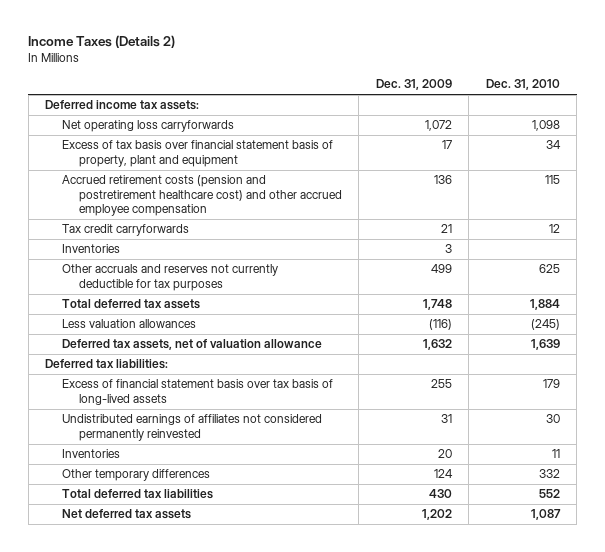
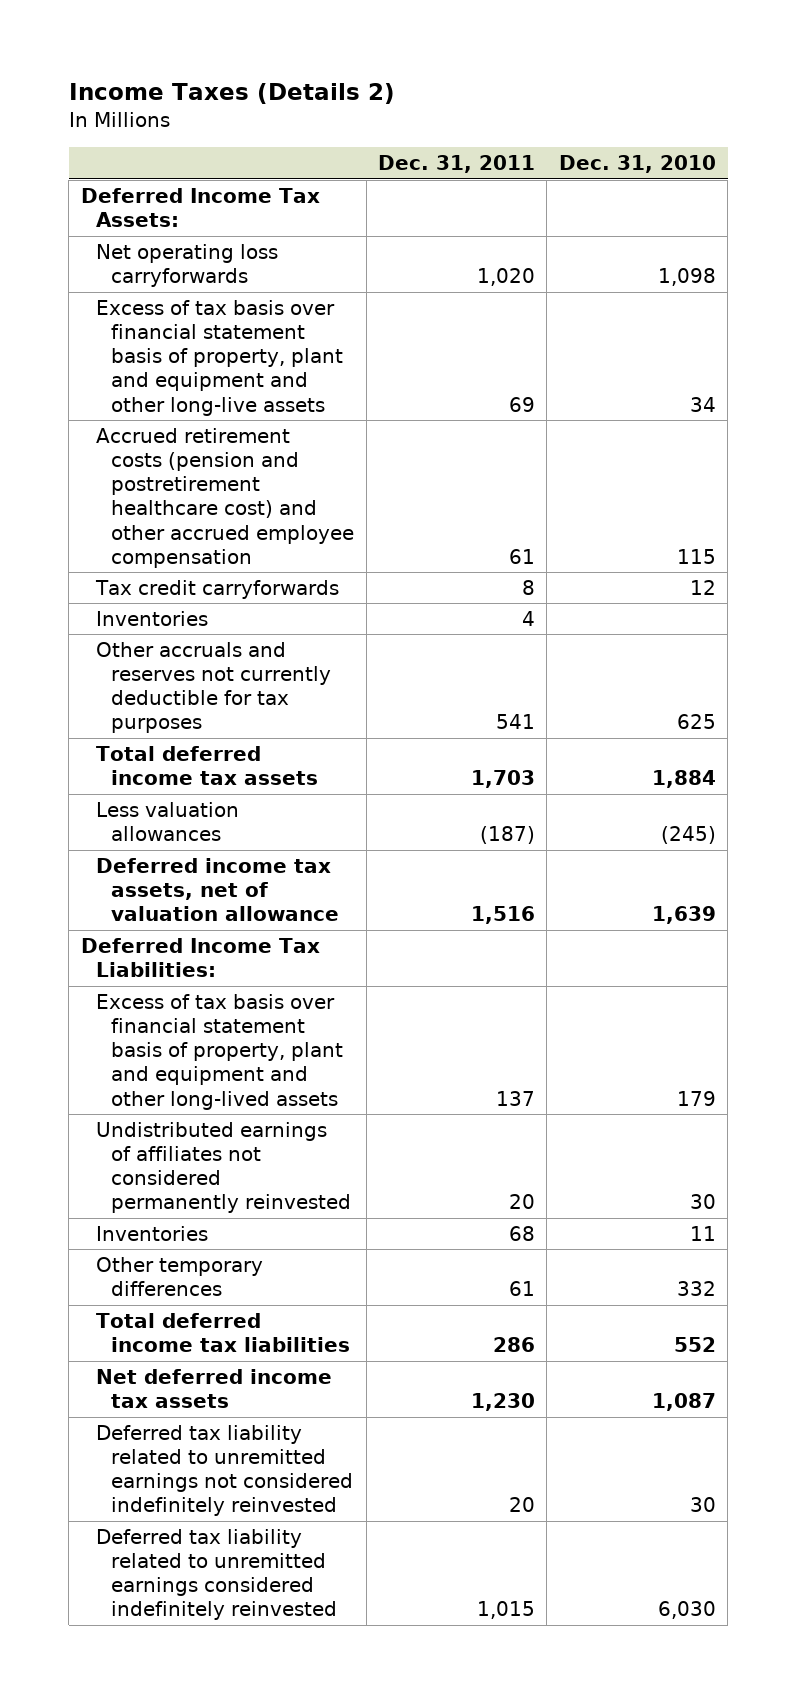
- | Dec. 31, 2009 | Dec. 31, 2010
+ | Dec. 31, 2011 | Dec. 31, 2010
- Deferred income tax assets:
+ Deferred Income Tax Assets:
- Excess of tax basis over financial statement basis of property, plant and equipment | 17 | 34
+ Excess of tax basis over financial statement basis of property, plant and equipment and other long-live assets | 69 | 34
- Total deferred tax assets | 1,748 | 1,884
+ Total deferred income tax assets | 1,703 | 1,884
- Deferred tax assets, net of valuation allowance | 1,632 | 1,639
- Deferred tax liabilities:
- Excess of financial statement basis over tax basis of long-lived assets | 255 | 179
+ Deferred income tax assets, net of valuation allowance | 1,516 | 1,639
+ Deferred Income Tax Liabilities:
+ Excess of tax basis over financial statement basis of property, plant and equipment and other long-lived assets | 137 | 179
- Total deferred tax liabilities | 430 | 552
- Net deferred tax assets | 1,202 | 1,087
+ Total deferred income tax liabilities | 286 | 552
+ Net deferred income tax assets | 1,230 | 1,087
+ Deferred tax liability related to unremitted earnings not considered indefinitely reinvested | 20 | 30
+ Deferred tax liability related to unremitted earnings considered indefinitely reinvested | 1,015 | 6,030

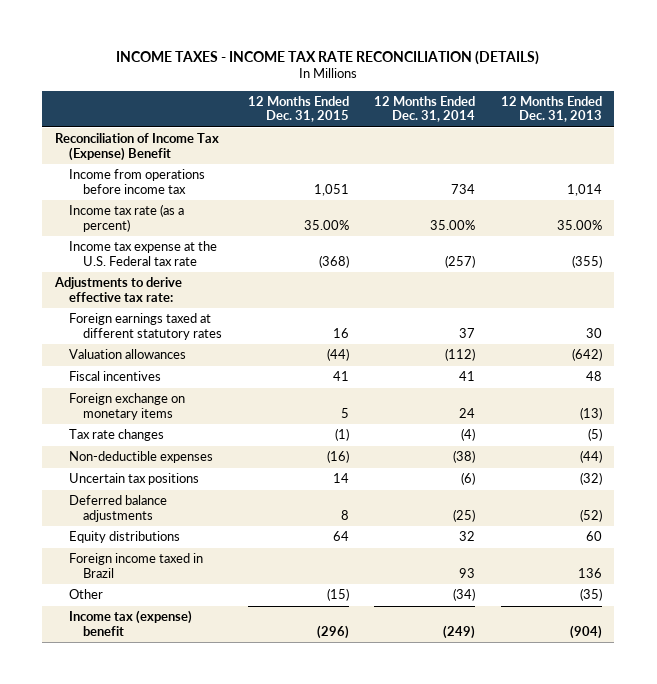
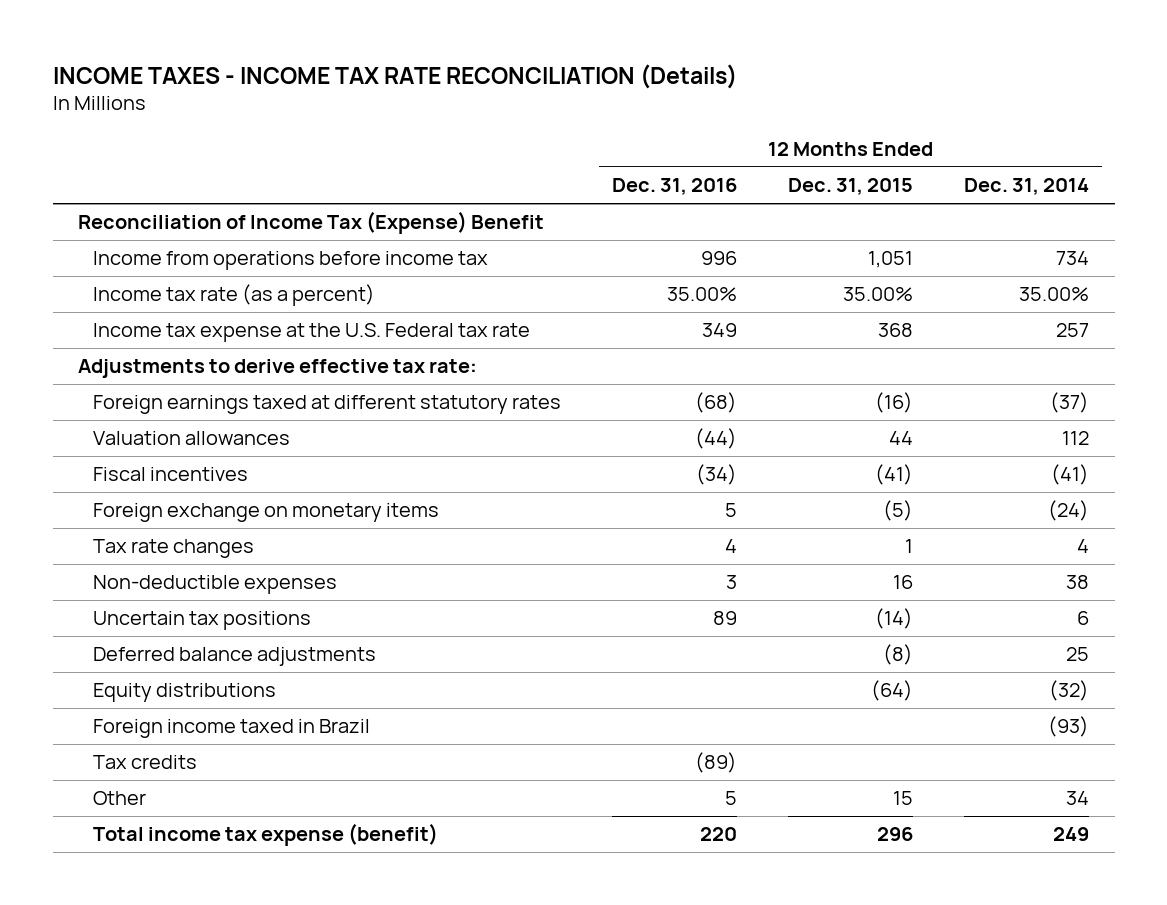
- INCOME TAXES - INCOME TAX RATE RECONCILIATION (DETAILS)
+ INCOME TAXES - INCOME TAX RATE RECONCILIATION (Details)
- | 12 Months Ended Dec. 31, 2015 | 12 Months Ended Dec. 31, 2014 | 12 Months Ended Dec. 31, 2013
+ | 12 Months Ended Dec. 31, 2016 | 12 Months Ended Dec. 31, 2015 | 12 Months Ended Dec. 31, 2014
- Income tax expense at the U.S. Federal tax rate | (368) | (257) | (355)
+ Income tax expense at the U.S. Federal tax rate | 349 | 368 | 257
- Foreign earnings taxed at different statutory rates | 16 | 37 | 30
- Valuation allowances | (44) | (112) | (642)
- Fiscal incentives | 41 | 41 | 48
- Foreign exchange on monetary items | 5 | 24 | (13)
- Tax rate changes | (1) | (4) | (5)
- Non-deductible expenses | (16) | (38) | (44)
- Uncertain tax positions | 14 | (6) | (32)
- Deferred balance adjustments | 8 | (25) | (52)
- Equity distributions | 64 | 32 | 60
- Foreign income taxed in Brazil | | 93 | 136
- Other | (15) | (34) | (35)
- Income tax (expense) benefit | (296) | (249) | (904)
+ Foreign earnings taxed at different statutory rates | (68) | (16) | (37)
+ Valuation allowances | (44) | 44 | 112
+ Fiscal incentives | (34) | (41) | (41)
+ Foreign exchange on monetary items | 5 | (5) | (24)
+ Tax rate changes | 4 | 1 | 4
+ Non-deductible expenses | 3 | 16 | 38
+ Uncertain tax positions | 89 | (14) | 6
+ Deferred balance adjustments | | (8) | 25
+ Equity distributions | | (64) | (32)
+ Foreign income taxed in Brazil | | | (93)
+ Tax credits | (89) | |
+ Other | 5 | 15 | 34
+ Total income tax expense (benefit) | 220 | 296 | 249

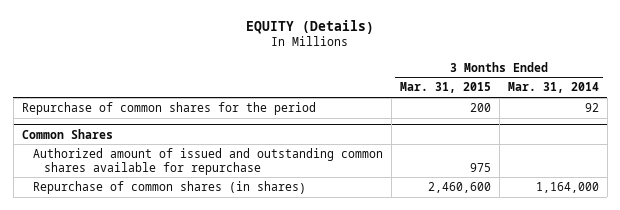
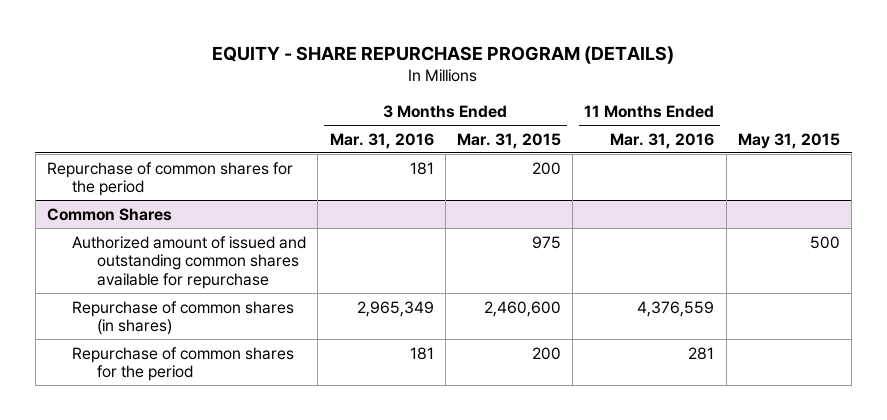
- EQUITY (Details)
+ EQUITY - SHARE REPURCHASE PROGRAM (DETAILS)
- | 3 Months Ended Mar. 31, 2015 | 3 Months Ended Mar. 31, 2014
+ | 3 Months Ended Mar. 31, 2016 | 3 Months Ended Mar. 31, 2015 | 11 Months Ended Mar. 31, 2016 | May 31, 2015
@ Common Shares
+ Repurchase of common shares for the period | 181 | 200 | 281 |

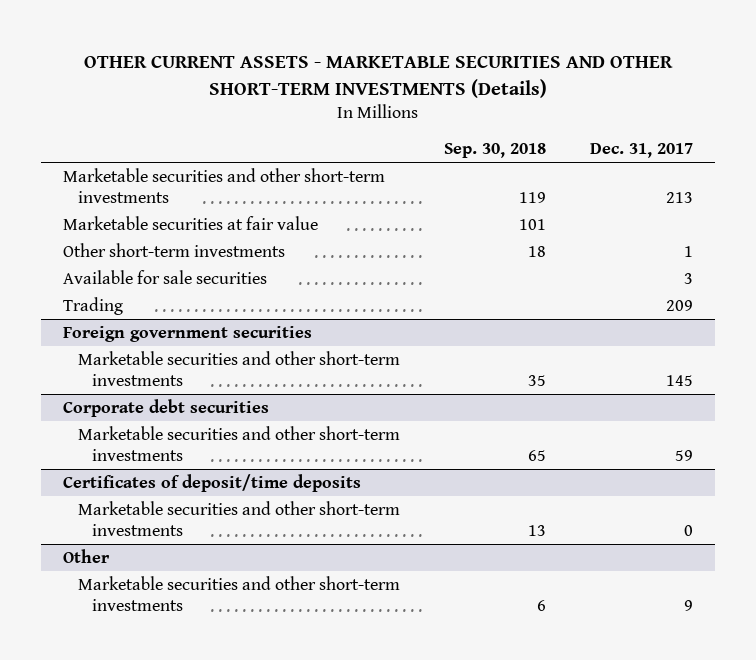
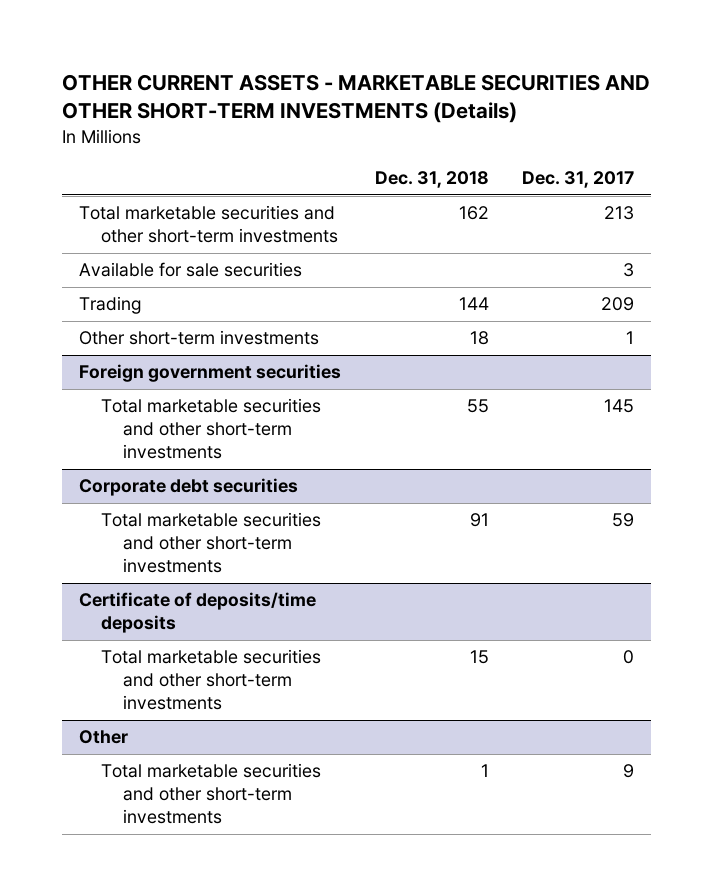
- | Sep. 30, 2018 | Dec. 31, 2017
+ | Dec. 31, 2018 | Dec. 31, 2017
- Marketable securities and other short-term investments | 119 | 213
- Marketable securities at fair value | 101 |
+ Total marketable securities and other short-term investments | 162 | 213
moved down: Other short-term investments | 18 | 1
@ Foreign government securities
- Marketable securities and other short-term investments | 35 | 145
+ Total marketable securities and other short-term investments | 55 | 145
@ Corporate debt securities
- Marketable securities and other short-term investments | 65 | 59
- Certificates of deposit/time deposits
- Marketable securities and other short-term investments | 13 | 0
@ Corporate debt securities
+ Total marketable securities and other short-term investments | 91 | 59
+ Certificate of deposits/time deposits
+ Total marketable securities and other short-term investments | 15 | 0
@ Other
- Marketable securities and other short-term investments | 6 | 9
+ Total marketable securities and other short-term investments | 1 | 9

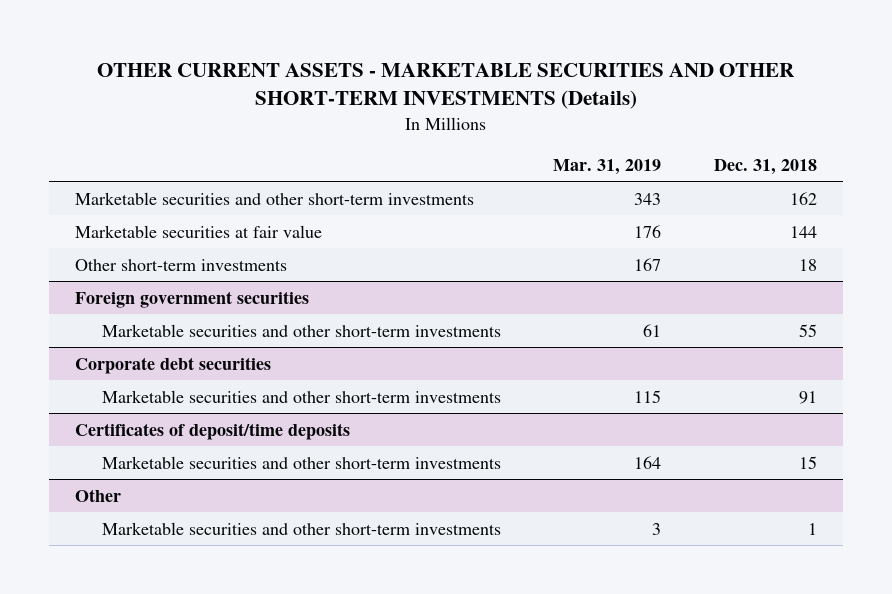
- | Dec. 31, 2018 | Dec. 31, 2017
+ | Mar. 31, 2019 | Dec. 31, 2018
- Total marketable securities and other short-term investments | 162 | 213
- Available for sale securities | | 3
- Trading | 144 | 209
+ Marketable securities and other short-term investments | 343 | 162
+ Marketable securities at fair value | 176 | 144
@ Foreign government securities
- Total marketable securities and other short-term investments | 55 | 145
+ Marketable securities and other short-term investments | 61 | 55
@ Corporate debt securities
- Total marketable securities and other short-term investments | 91 | 59
- Certificate of deposits/time deposits
- Total marketable securities and other short-term investments | 15 | 0
@ Corporate debt securities
+ Marketable securities and other short-term investments | 115 | 91
+ Certificates of deposit/time deposits
+ Marketable securities and other short-term investments | 164 | 15
@ Other
- Total marketable securities and other short-term investments | 1 | 9
+ Marketable securities and other short-term investments | 3 | 1

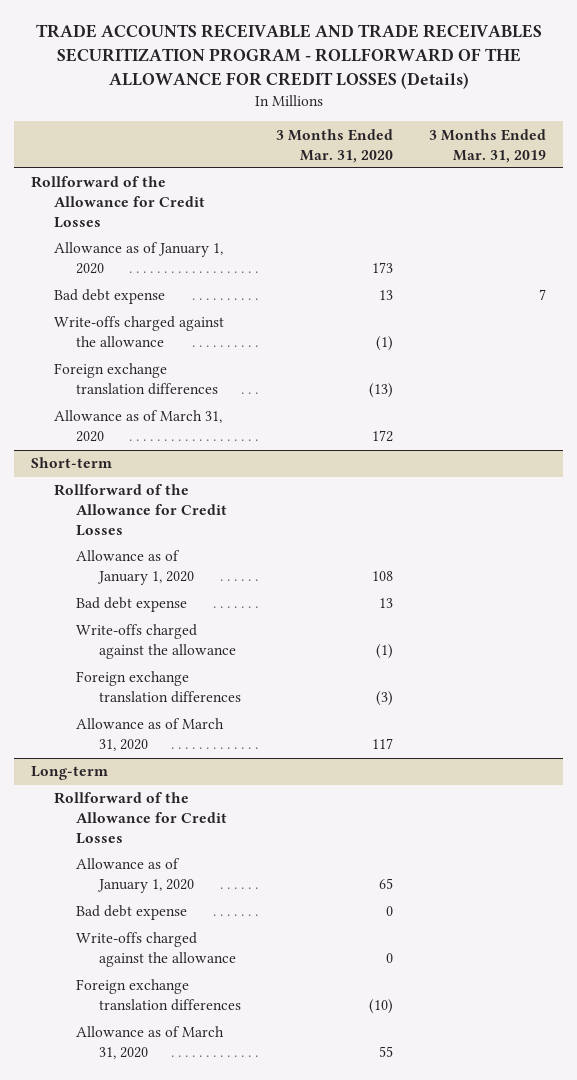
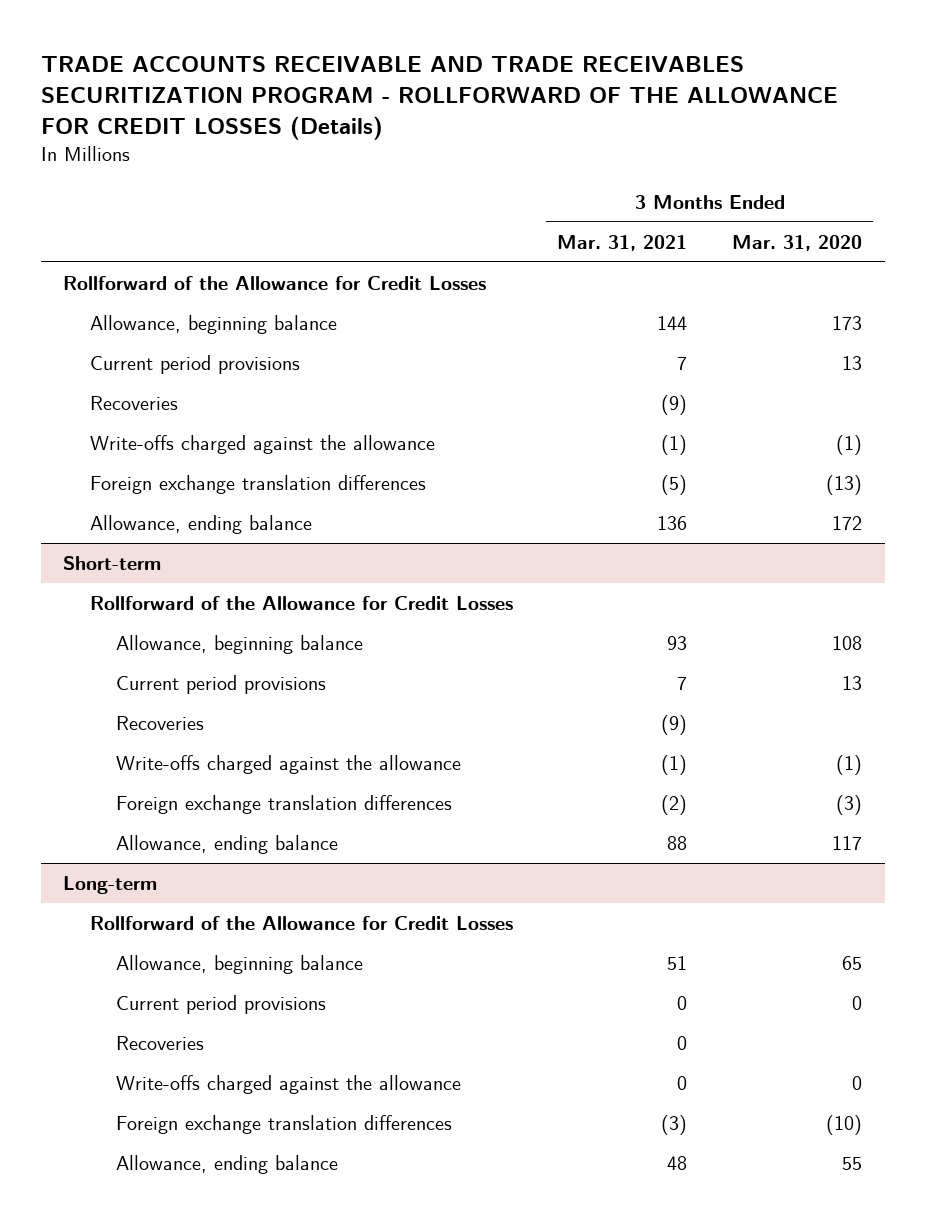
- | 3 Months Ended Mar. 31, 2020 | 3 Months Ended Mar. 31, 2019
+ | 3 Months Ended Mar. 31, 2021 | 3 Months Ended Mar. 31, 2020
- Allowance as of January 1, 2020 | 173 |
- Bad debt expense | 13 | 7
+ Allowance, beginning balance | 144 | 173
+ Current period provisions | 7 | 13
+ Recoveries | (9) |
- Allowance as of March 31, 2020 | 172 |
+ Allowance, ending balance | 136 | 172
@ Short-term
- Allowance as of January 1, 2020 | 108 |
- Bad debt expense | 13 |
+ Allowance, beginning balance | 93 | 108
+ Current period provisions | 7 | 13
+ Recoveries | (9) |
- Allowance as of March 31, 2020 | 117 |
+ Allowance, ending balance | 88 | 117
@ Long-term
- Allowance as of January 1, 2020 | 65 |
- Bad debt expense | 0 |
+ Allowance, beginning balance | 51 | 65
+ Current period provisions | 0 | 0
+ Recoveries | 0 |
- Allowance as of March 31, 2020 | 55 |
+ Allowance, ending balance | 48 | 55

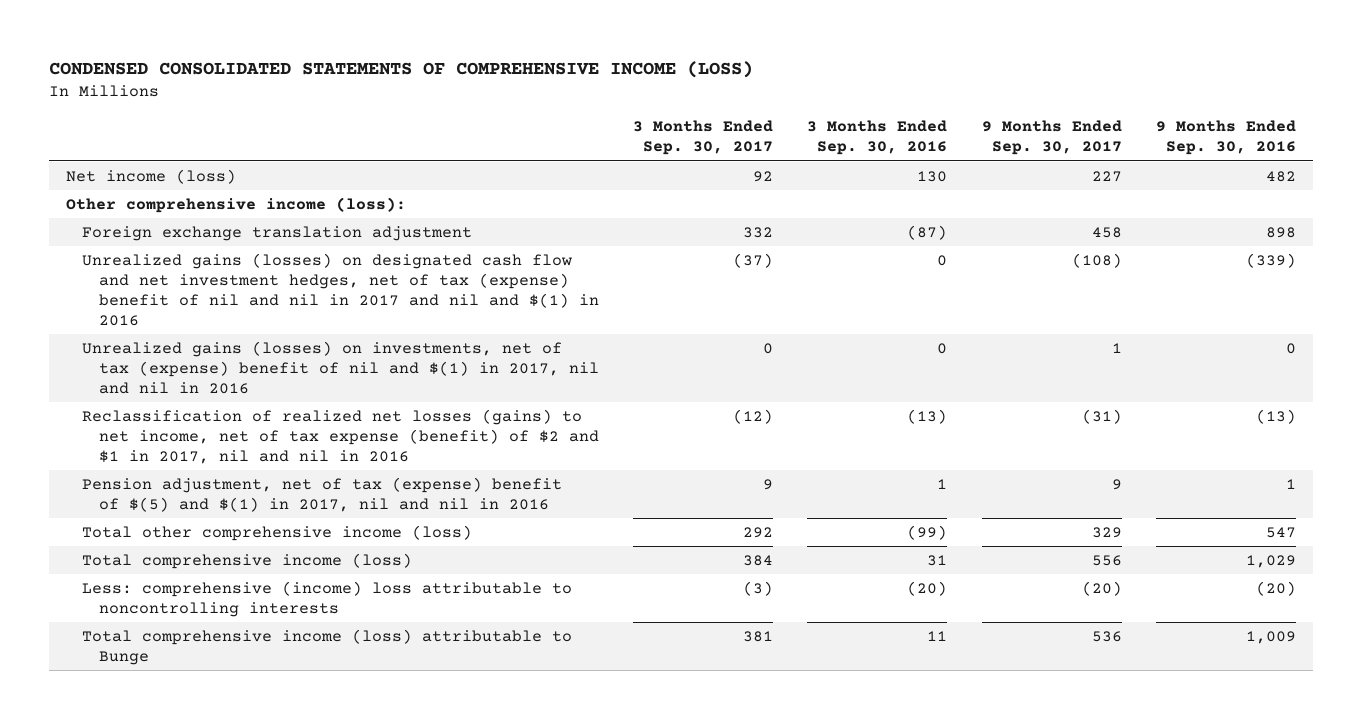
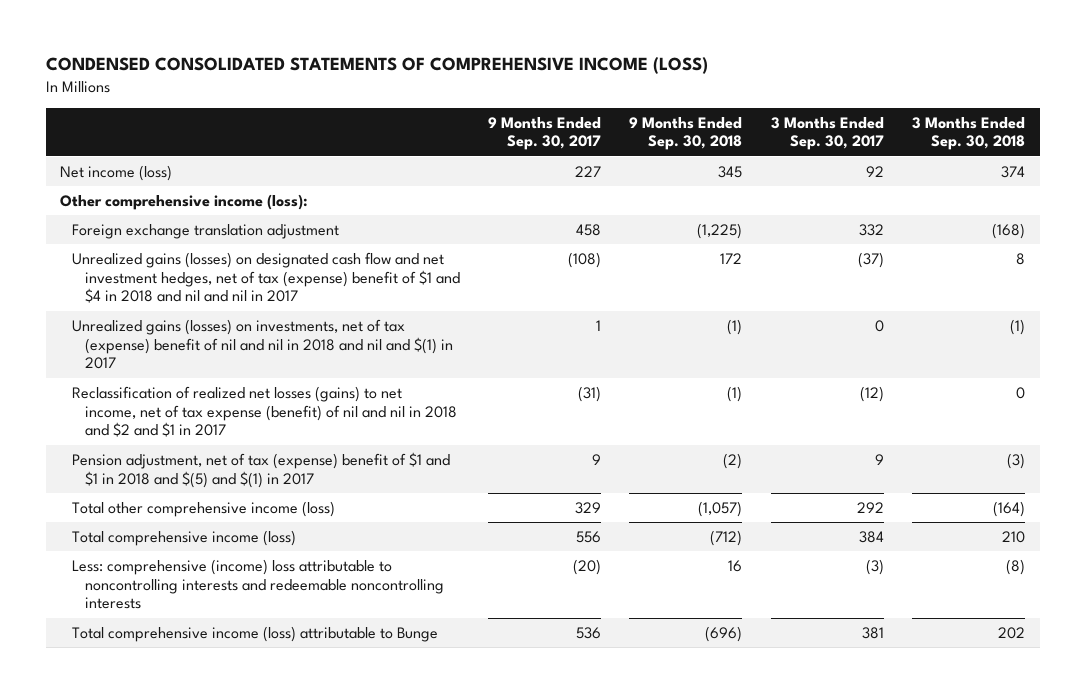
- | 3 Months Ended Sep. 30, 2017 | 3 Months Ended Sep. 30, 2016 | 9 Months Ended Sep. 30, 2017 | 9 Months Ended Sep. 30, 2016
+ | 9 Months Ended Sep. 30, 2017 | 9 Months Ended Sep. 30, 2018 | 3 Months Ended Sep. 30, 2017 | 3 Months Ended Sep. 30, 2018
- Unrealized gains (losses) on designated cash flow and net investment hedges, net of tax (expense) benefit of nil and nil in 2017 and nil and $(1) in 2016 | (37) | 0 | (108) | (339)
- Unrealized gains (losses) on investments, net of tax (expense) benefit of nil and $(1) in 2017, nil and nil in 2016 | 0 | 0 | 1 | 0
- Reclassification of realized net losses (gains) to net income, net of tax expense (benefit) of $2 and $1 in 2017, nil and nil in 2016 | (12) | (13) | (31) | (13)
- Pension adjustment, net of tax (expense) benefit of $(5) and $(1) in 2017, nil and nil in 2016 | 9 | 1 | 9 | 1
+ Unrealized gains (losses) on designated cash flow and net investment hedges, net of tax (expense) benefit of $1 and $4 in 2018 and nil and nil in 2017 | (108) | 172 | (37) | 8
+ Unrealized gains (losses) on investments, net of tax (expense) benefit of nil and nil in 2018 and nil and $(1) in 2017 | 1 | (1) | 0 | (1)
+ Reclassification of realized net losses (gains) to net income, net of tax expense (benefit) of nil and nil in 2018 and $2 and $1 in 2017 | (31) | (1) | (12) | 0
+ Pension adjustment, net of tax (expense) benefit of $1 and $1 in 2018 and $(5) and $(1) in 2017 | 9 | (2) | 9 | (3)
- Less: comprehensive (income) loss attributable to noncontrolling interests | (3) | (20) | (20) | (20)
+ Less: comprehensive (income) loss attributable to noncontrolling interests and redeemable noncontrolling interests | (20) | 16 | (3) | (8)

